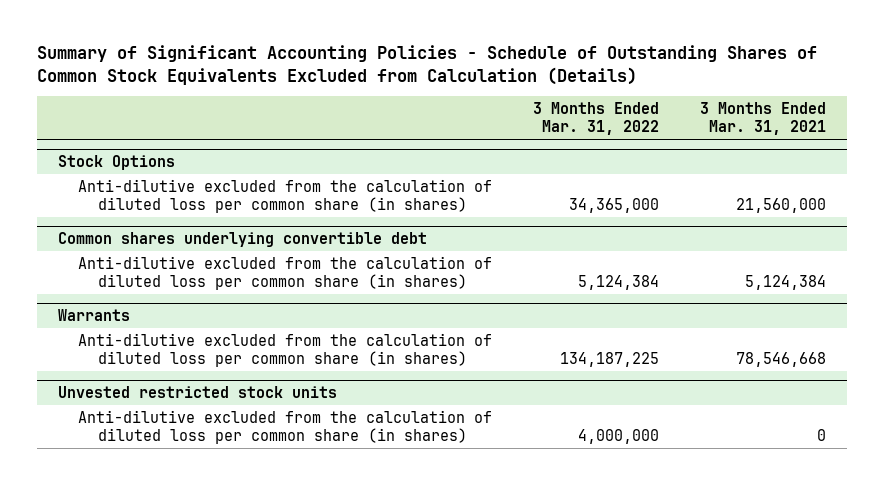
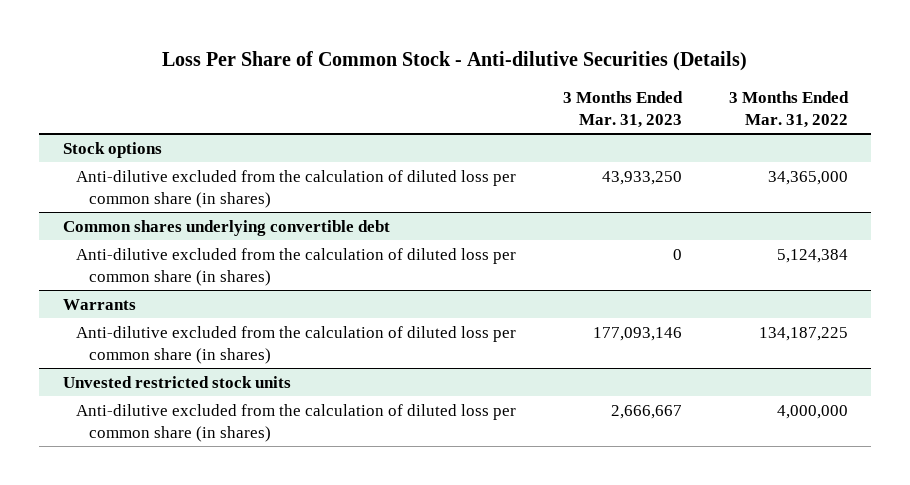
- Summary of Significant Accounting Policies - Schedule of Outstanding Shares of Common Stock Equivalents Excluded from Calculation (Details)
+ Loss Per Share of Common Stock - Anti-dilutive Securities (Details)
- | 3 Months Ended Mar. 31, 2022 | 3 Months Ended Mar. 31, 2021
+ | 3 Months Ended Mar. 31, 2023 | 3 Months Ended Mar. 31, 2022
- Stock Options
+ Stock options

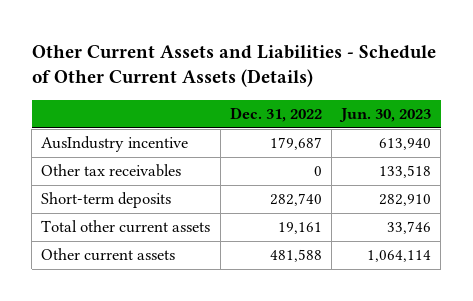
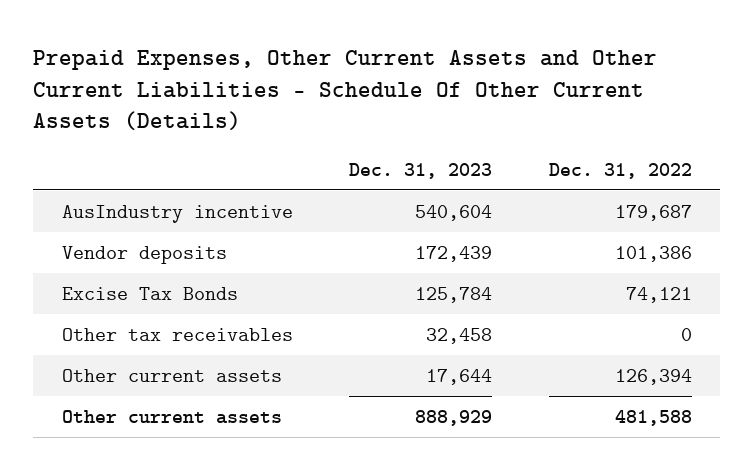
- Other Current Assets and Liabilities - Schedule of Other Current Assets (Details)
+ Prepaid Expenses, Other Current Assets and Other Current Liabilities - Schedule Of Other Current Assets (Details)
- | Dec. 31, 2022 | Jun. 30, 2023
+ | Dec. 31, 2023 | Dec. 31, 2022
+ Vendor deposits | 172,439 | 101,386
+ Excise Tax Bonds | 125,784 | 74,121
- Short-term deposits | 282,740 | 282,910
- Total other current assets | 19,161 | 33,746
+ Other current assets | 17,644 | 126,394

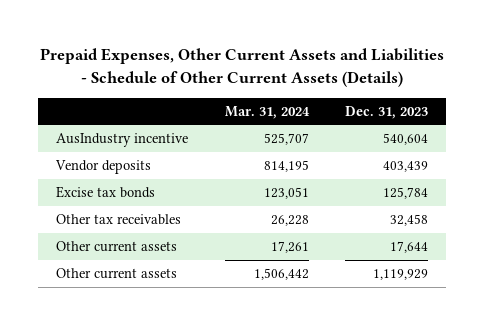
- Prepaid Expenses, Other Current Assets and Other Current Liabilities - Schedule Of Other Current Assets (Details)
+ Prepaid Expenses, Other Current Assets and Liabilities - Schedule of Other Current Assets (Details)
- | Dec. 31, 2023 | Dec. 31, 2022
+ | Mar. 31, 2024 | Dec. 31, 2023
- Vendor deposits | 172,439 | 101,386
- Excise Tax Bonds | 125,784 | 74,121
+ Vendor deposits | 814,195 | 403,439
+ Excise tax bonds | 123,051 | 125,784
- Other current assets | 888,929 | 481,588
+ Other current assets | 1,506,442 | 1,119,929

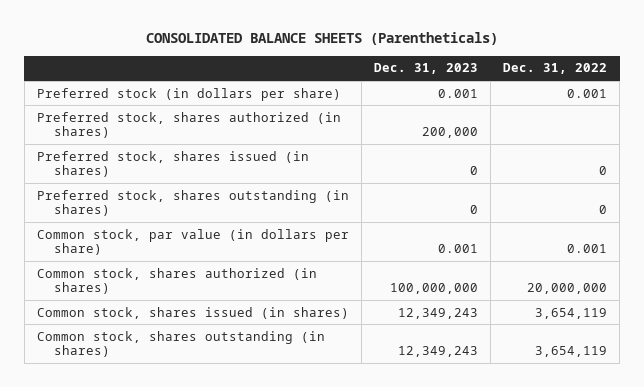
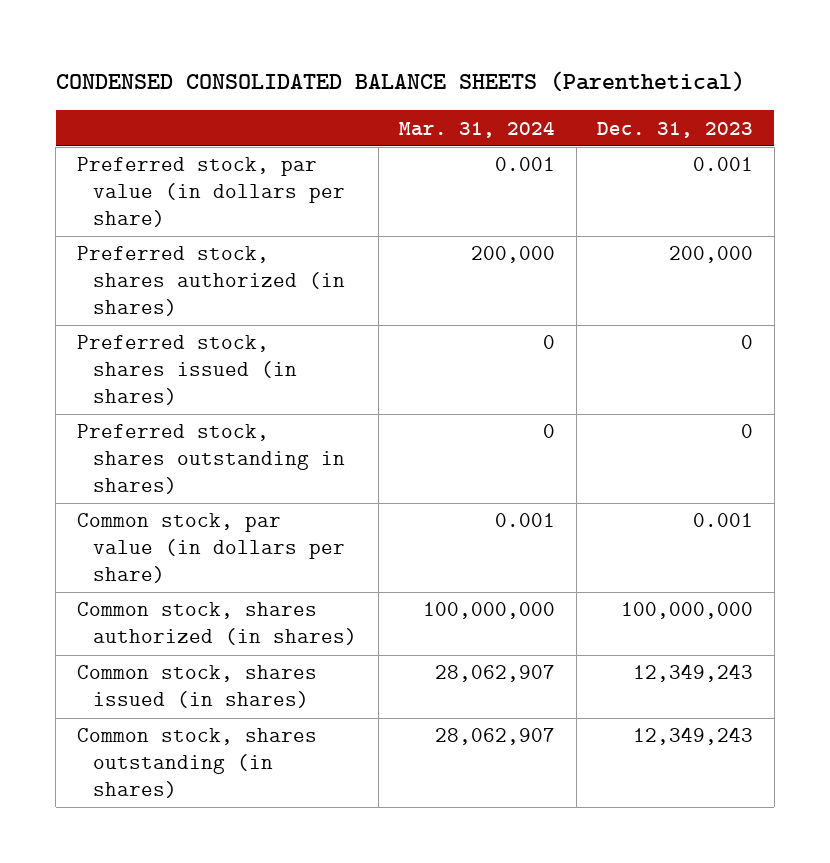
- CONSOLIDATED BALANCE SHEETS (Parentheticals)
+ CONDENSED CONSOLIDATED BALANCE SHEETS (Parenthetical)
- | Dec. 31, 2023 | Dec. 31, 2022
+ | Mar. 31, 2024 | Dec. 31, 2023
- Preferred stock (in dollars per share) | 0.001 | 0.001
+ Preferred stock, par value (in dollars per share) | 0.001 | 0.001
- Preferred stock, shares outstanding (in shares) | 0 | 0
+ Preferred stock, shares outstanding in shares) | 0 | 0

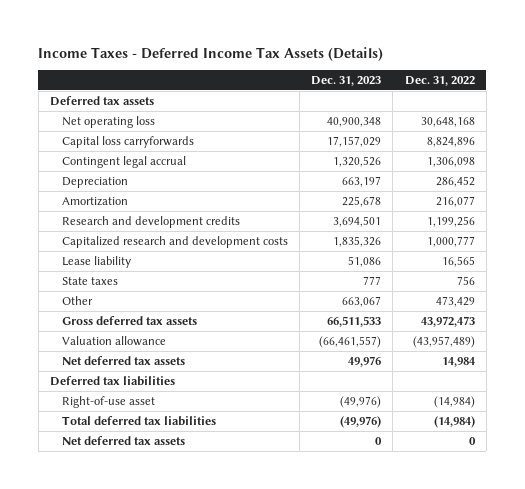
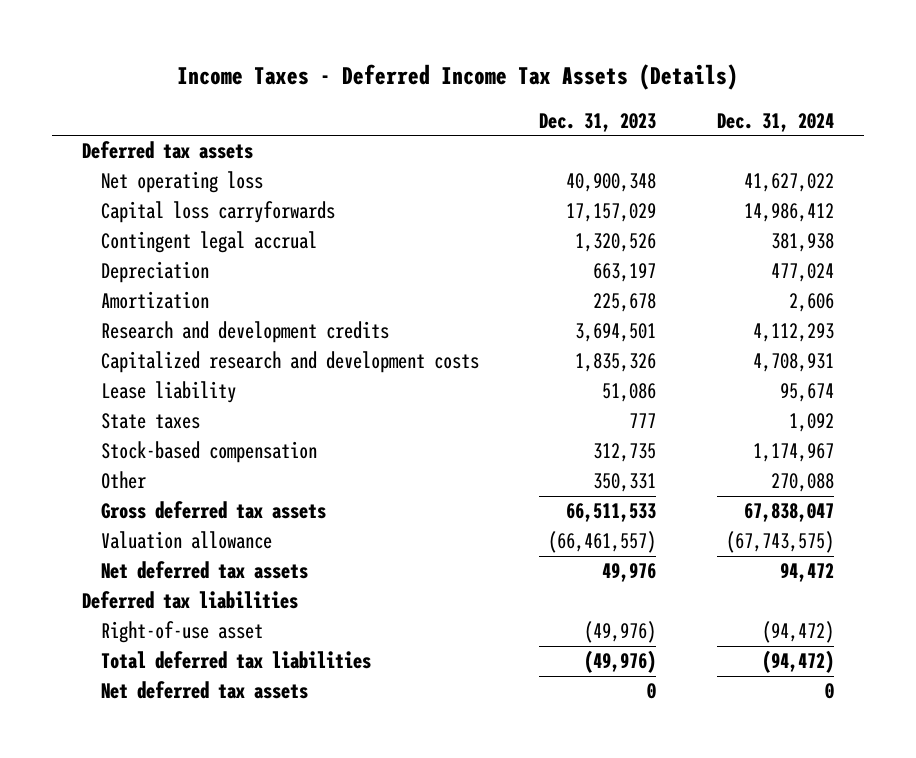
- | Dec. 31, 2023 | Dec. 31, 2022
+ | Dec. 31, 2023 | Dec. 31, 2024
- Other | 663,067 | 473,429
+ Stock-based compensation | 312,735 | 1,174,967
+ Other | 350,331 | 270,088

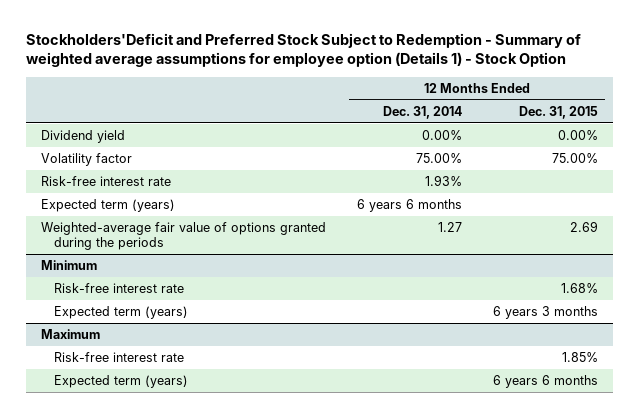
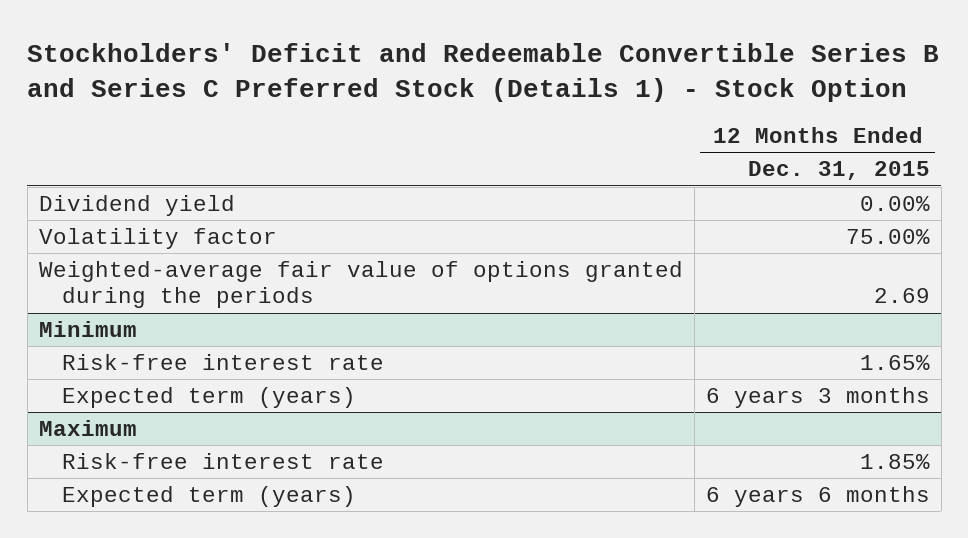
- Stockholders'Deficit and Preferred Stock Subject to Redemption - Summary of weighted average assumptions for employee option (Details 1) - Stock Option
+ Stockholders' Deficit and Redeemable Convertible Series B and Series C Preferred Stock (Details 1) - Stock Option
- | 12 Months Ended Dec. 31, 2014 | 12 Months Ended Dec. 31, 2015
+ | 12 Months Ended Dec. 31, 2015
- Risk-free interest rate | 1.93% |
- Expected term (years) | 6 years 6 months |
@ Minimum
- Risk-free interest rate | | 1.68%
+ Risk-free interest rate | 1.65%

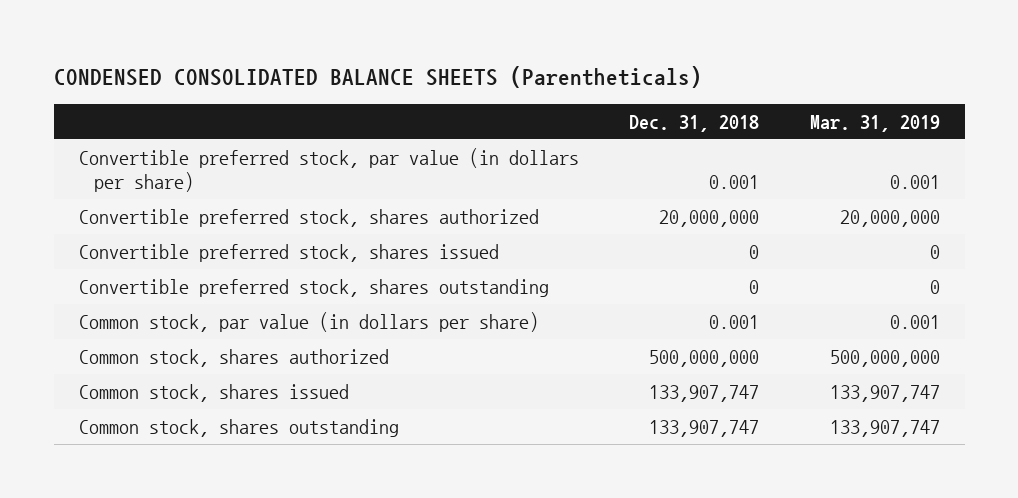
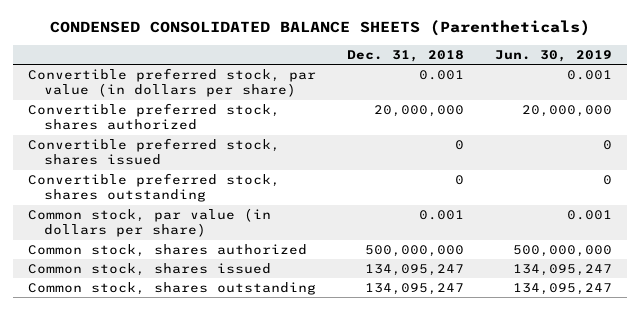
- | Dec. 31, 2018 | Mar. 31, 2019
+ | Dec. 31, 2018 | Jun. 30, 2019
- Common stock, shares issued | 133,907,747 | 133,907,747
- Common stock, shares outstanding | 133,907,747 | 133,907,747
+ Common stock, shares issued | 134,095,247 | 134,095,247
+ Common stock, shares outstanding | 134,095,247 | 134,095,247

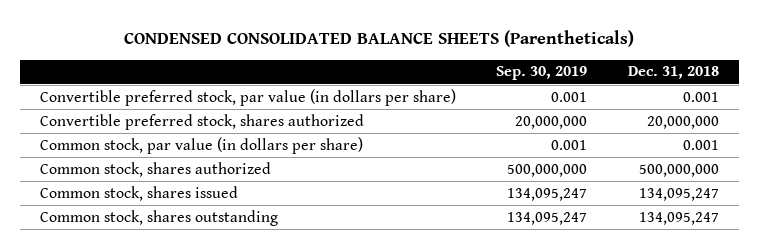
- | Dec. 31, 2018 | Jun. 30, 2019
+ | Sep. 30, 2019 | Dec. 31, 2018
- Convertible preferred stock, shares issued | 0 | 0
- Convertible preferred stock, shares outstanding | 0 | 0

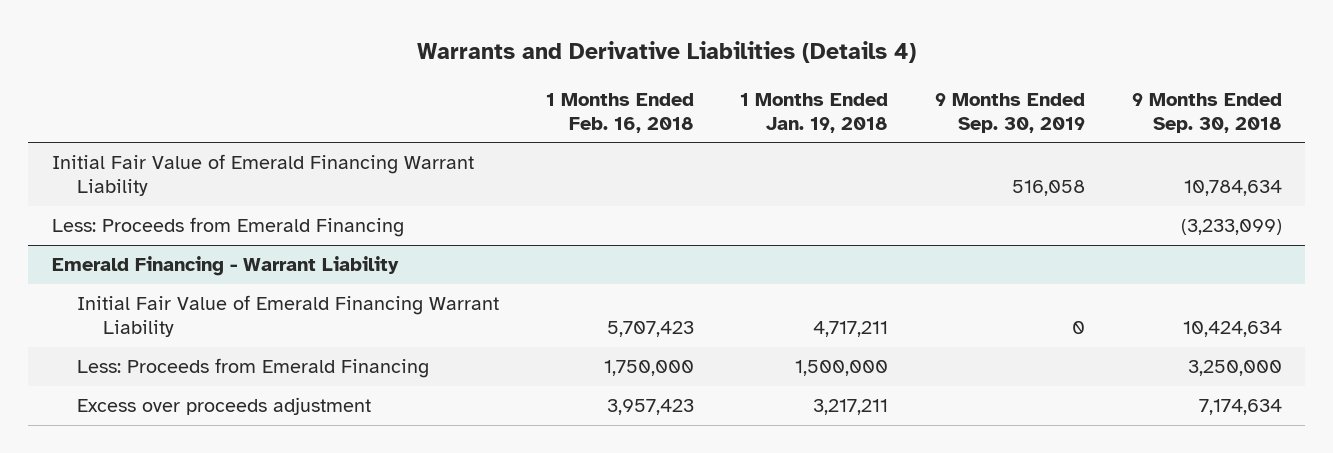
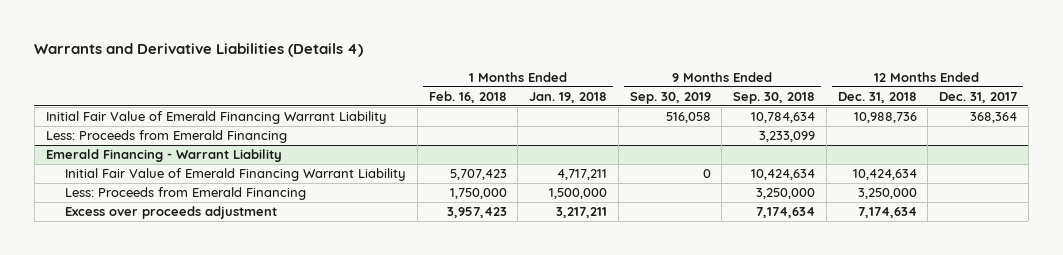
- | 1 Months Ended Feb. 16, 2018 | 1 Months Ended Jan. 19, 2018 | 9 Months Ended Sep. 30, 2019 | 9 Months Ended Sep. 30, 2018
+ | 1 Months Ended Feb. 16, 2018 | 1 Months Ended Jan. 19, 2018 | 9 Months Ended Sep. 30, 2019 | 9 Months Ended Sep. 30, 2018 | 12 Months Ended Dec. 31, 2018 | 12 Months Ended Dec. 31, 2017
- Less: Proceeds from Emerald Financing | | | | (3,233,099)
+ Less: Proceeds from Emerald Financing | | | | 3,233,099 | |

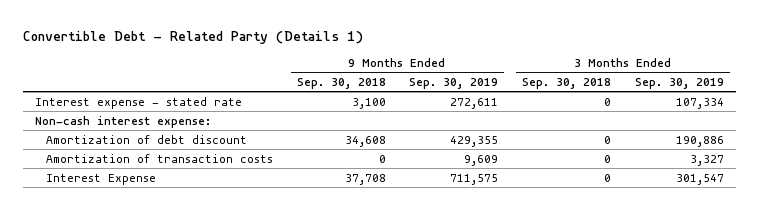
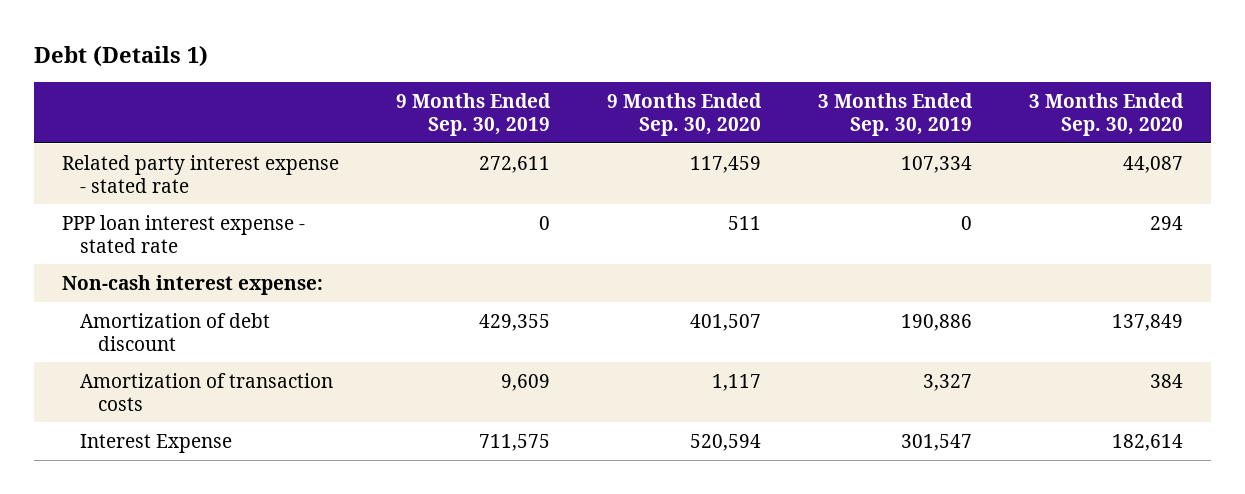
- Convertible Debt - Related Party (Details 1)
+ Debt (Details 1)
- | 9 Months Ended Sep. 30, 2018 | 9 Months Ended Sep. 30, 2019 | 3 Months Ended Sep. 30, 2018 | 3 Months Ended Sep. 30, 2019
+ | 9 Months Ended Sep. 30, 2019 | 9 Months Ended Sep. 30, 2020 | 3 Months Ended Sep. 30, 2019 | 3 Months Ended Sep. 30, 2020
- Interest expense - stated rate | 3,100 | 272,611 | 0 | 107,334
+ Related party interest expense - stated rate | 272,611 | 117,459 | 107,334 | 44,087
+ PPP loan interest expense - stated rate | 0 | 511 | 0 | 294

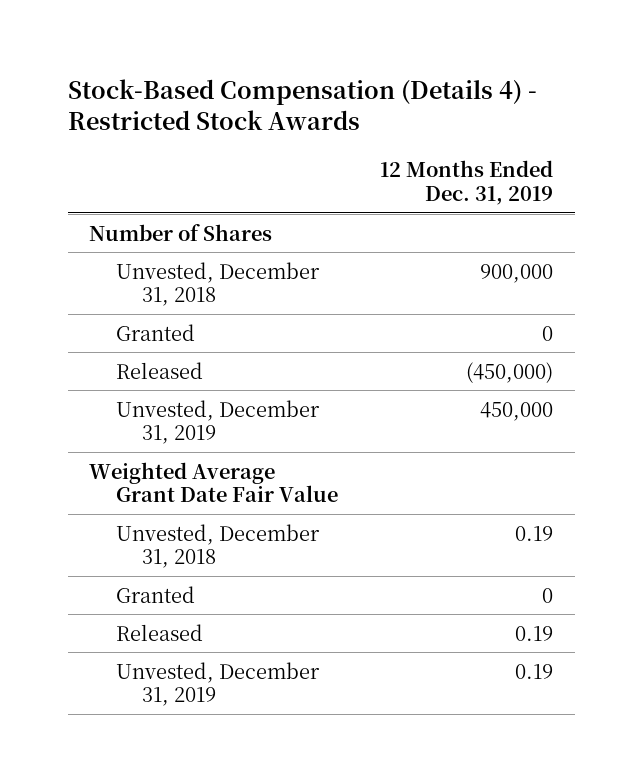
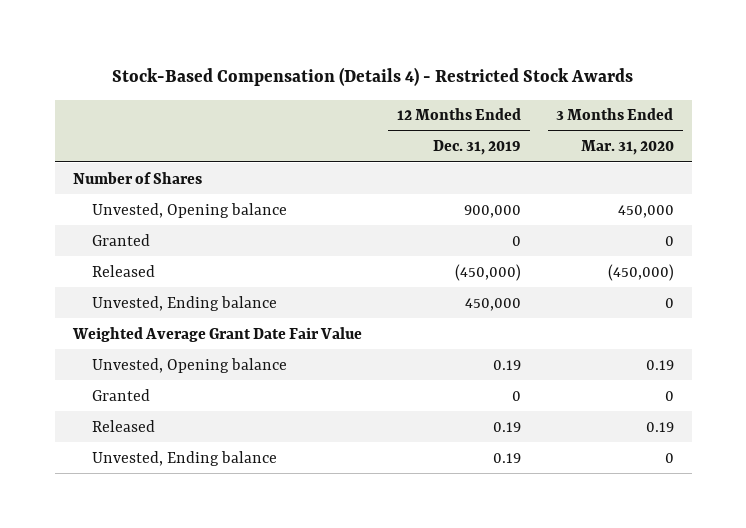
- | 12 Months Ended Dec. 31, 2019
+ | 12 Months Ended Dec. 31, 2019 | 3 Months Ended Mar. 31, 2020
- Unvested, December 31, 2018 | 900,000
+ Unvested, Opening balance | 900,000 | 450,000
- Unvested, December 31, 2019 | 450,000
+ Unvested, Ending balance | 450,000 | 0
- Unvested, December 31, 2018 | 0.19
+ Unvested, Opening balance | 0.19 | 0.19
- Unvested, December 31, 2019 | 0.19
+ Unvested, Ending balance | 0.19 | 0

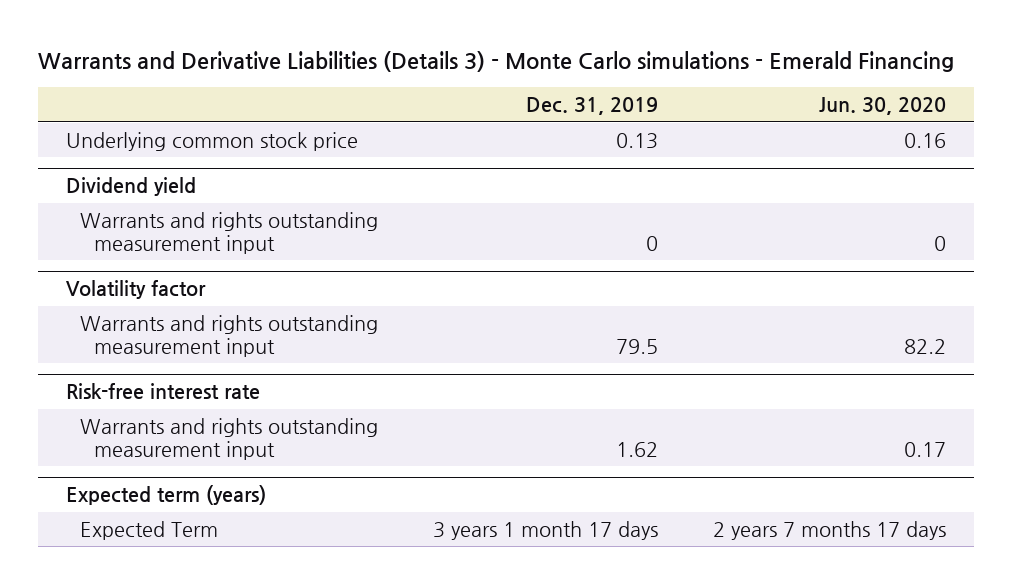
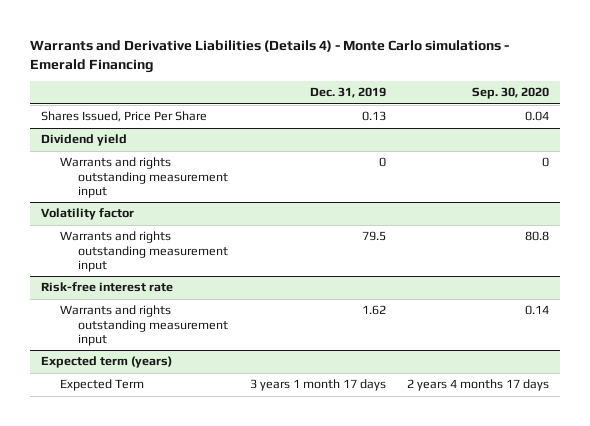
- Warrants and Derivative Liabilities (Details 3) - Monte Carlo simulations - Emerald Financing
+ Warrants and Derivative Liabilities (Details 4) - Monte Carlo simulations - Emerald Financing
- | Dec. 31, 2019 | Jun. 30, 2020
+ | Dec. 31, 2019 | Sep. 30, 2020
- Underlying common stock price | 0.13 | 0.16
+ Shares Issued, Price Per Share | 0.13 | 0.04

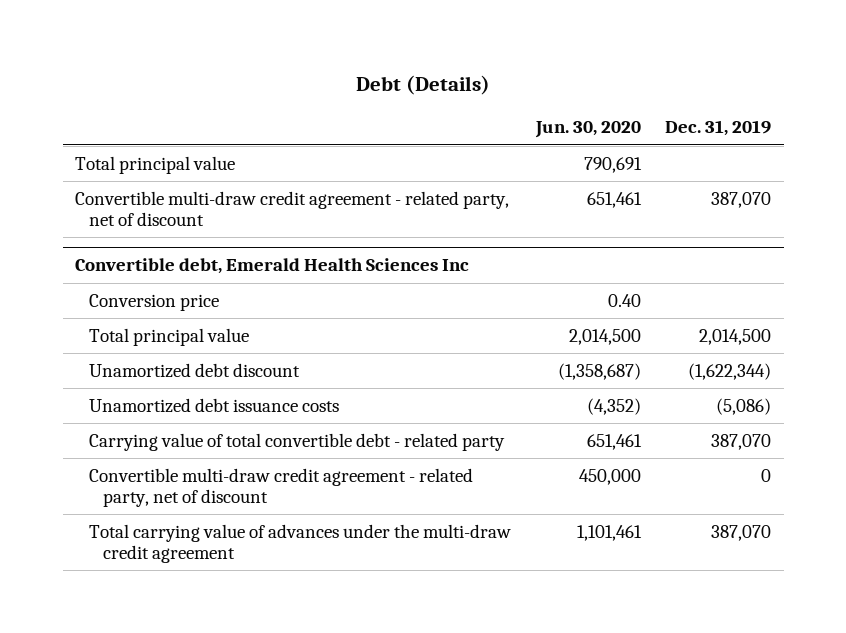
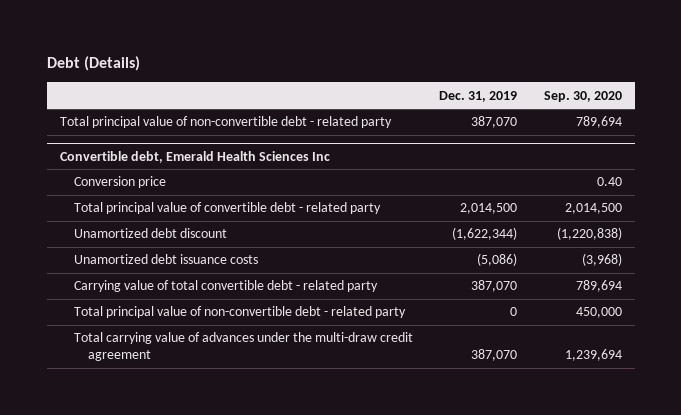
- | Jun. 30, 2020 | Dec. 31, 2019
+ | Dec. 31, 2019 | Sep. 30, 2020
- Total principal value | 790,691 |
- Convertible multi-draw credit agreement - related party, net of discount | 651,461 | 387,070
+ Total principal value of non-convertible debt - related party | 387,070 | 789,694
@ Convertible debt, Emerald Health Sciences Inc
- Total principal value | 2,014,500 | 2,014,500
+ Total principal value of convertible debt - related party | 2,014,500 | 2,014,500
- Convertible multi-draw credit agreement - related party, net of discount | 450,000 | 0
+ Total principal value of non-convertible debt - related party | 0 | 450,000

